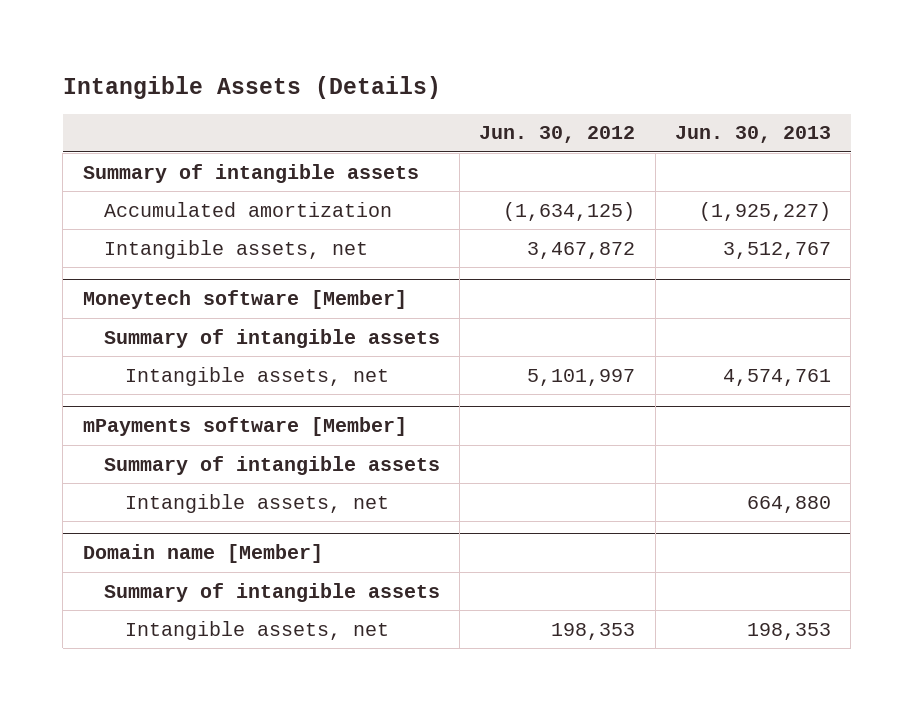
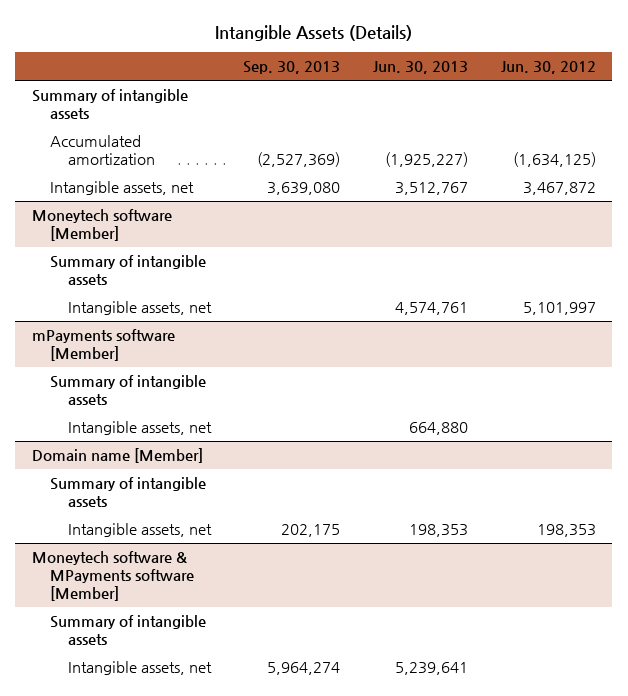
- | Jun. 30, 2012 | Jun. 30, 2013
+ | Sep. 30, 2013 | Jun. 30, 2013 | Jun. 30, 2012
+ Moneytech software & MPayments software [Member]
+ Summary of intangible assets
+ Intangible assets, net | 5,964,274 | 5,239,641 |

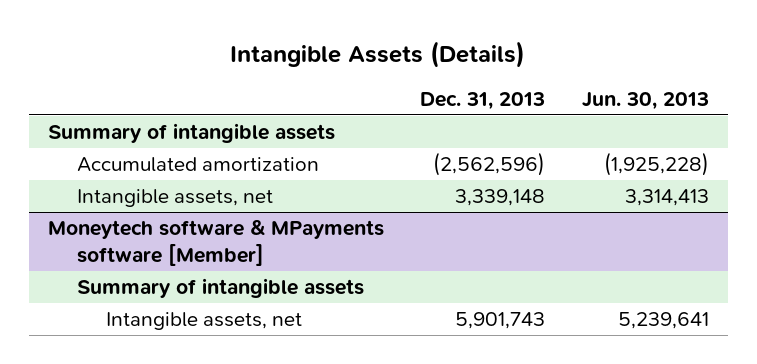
- | Sep. 30, 2013 | Jun. 30, 2013 | Jun. 30, 2012
+ | Dec. 31, 2013 | Jun. 30, 2013
- Accumulated amortization | (2,527,369) | (1,925,227) | (1,634,125)
- Intangible assets, net | 3,639,080 | 3,512,767 | 3,467,872
- Moneytech software [Member]
- Summary of intangible assets
- Intangible assets, net | | 4,574,761 | 5,101,997
- mPayments software [Member]
- Summary of intangible assets
- Intangible assets, net | | 664,880 |
- Domain name [Member]
- Summary of intangible assets
- Intangible assets, net | 202,175 | 198,353 | 198,353
+ Accumulated amortization | (2,562,596) | (1,925,228)
+ Intangible assets, net | 3,339,148 | 3,314,413

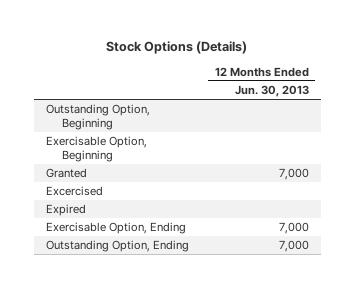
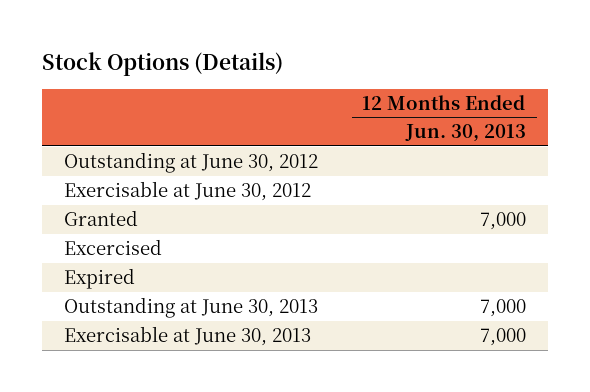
- Outstanding Option, Beginning
- Exercisable Option, Beginning
+ Outstanding at June 30, 2012
+ Exercisable at June 30, 2012
- Exercisable Option, Ending | 7,000
- Outstanding Option, Ending | 7,000
+ Outstanding at June 30, 2013 | 7,000
+ Exercisable at June 30, 2013 | 7,000

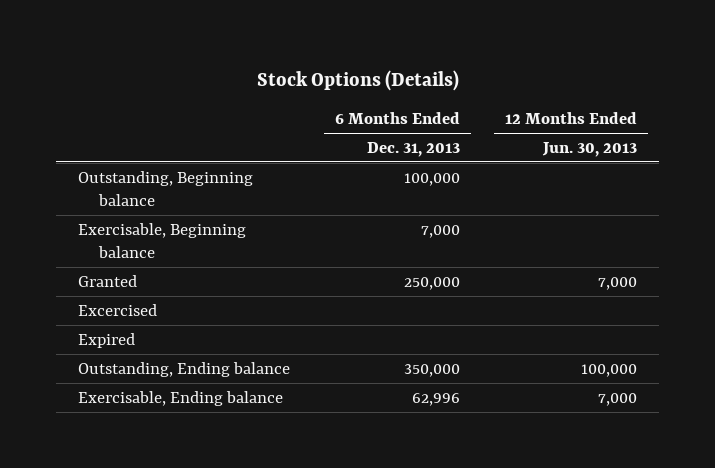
- | 12 Months Ended Jun. 30, 2013
+ | 6 Months Ended Dec. 31, 2013 | 12 Months Ended Jun. 30, 2013
- Outstanding at June 30, 2012
- Exercisable at June 30, 2012
+ Outstanding, Beginning balance | 100,000 |
+ Exercisable, Beginning balance | 7,000 |
- Outstanding at June 30, 2013 | 7,000
- Exercisable at June 30, 2013 | 7,000
+ Outstanding, Ending balance | 350,000 | 100,000
+ Exercisable, Ending balance | 62,996 | 7,000

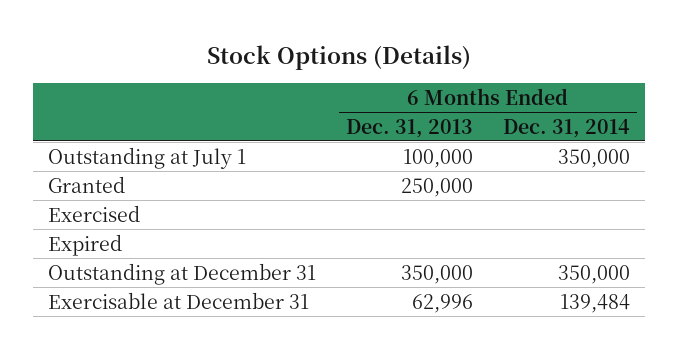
- | 6 Months Ended Dec. 31, 2013 | 12 Months Ended Jun. 30, 2013
+ | 6 Months Ended Dec. 31, 2013 | 6 Months Ended Dec. 31, 2014
- Outstanding, Beginning balance | 100,000 |
- Exercisable, Beginning balance | 7,000 |
+ Outstanding at July 1 | 100,000 | 350,000
- Excercised
+ Exercised
- Outstanding, Ending balance | 350,000 | 100,000
- Exercisable, Ending balance | 62,996 | 7,000
+ Outstanding at December 31 | 350,000 | 350,000
+ Exercisable at December 31 | 62,996 | 139,484

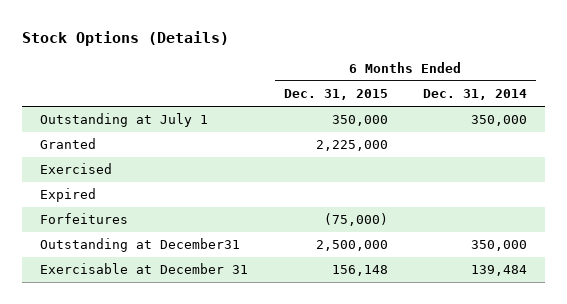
- | 6 Months Ended Dec. 31, 2013 | 6 Months Ended Dec. 31, 2014
+ | 6 Months Ended Dec. 31, 2015 | 6 Months Ended Dec. 31, 2014
- Outstanding at December 31 | 350,000 | 350,000
+ Forfeitures | (75,000) |
+ Outstanding at December31 | 2,500,000 | 350,000

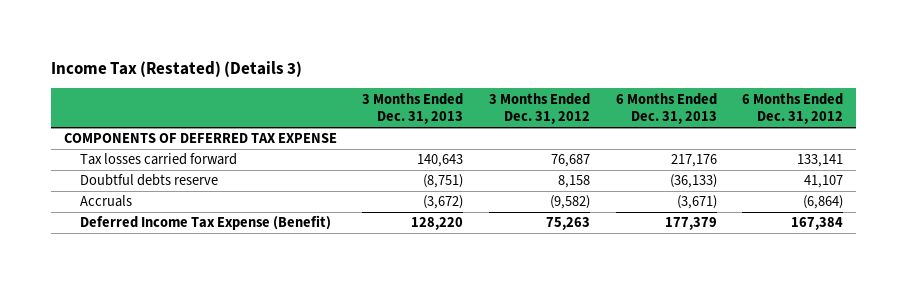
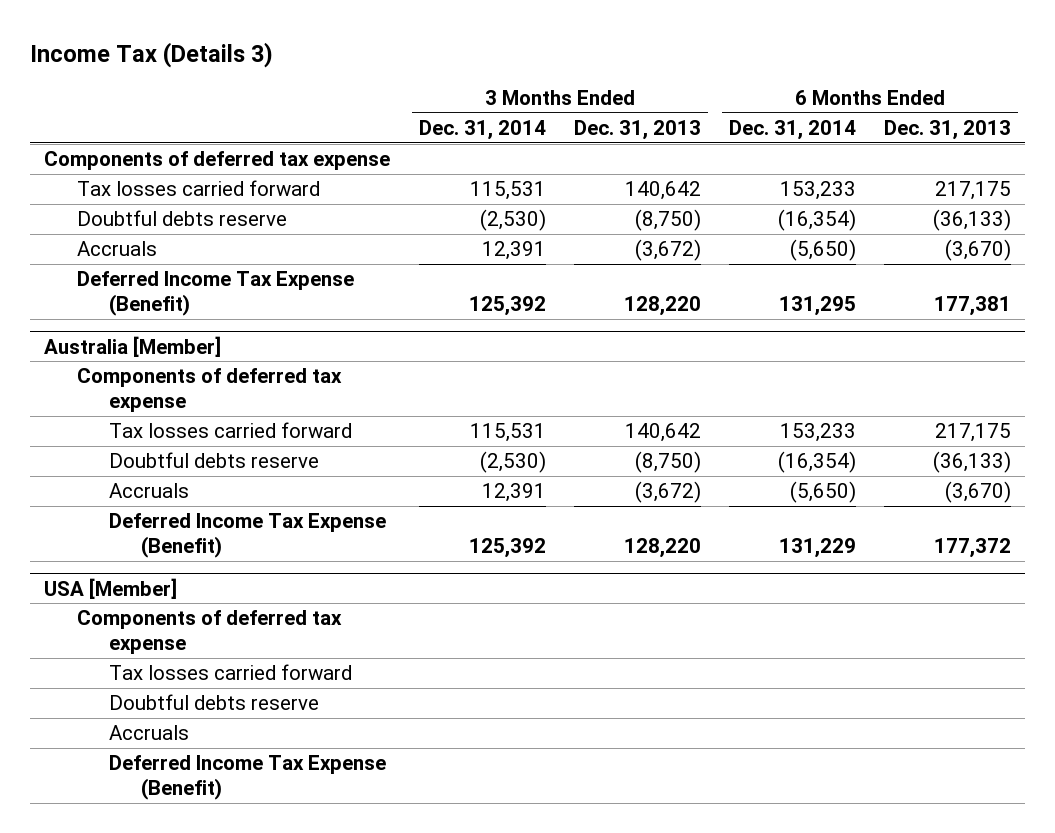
- Income Tax (Restated) (Details 3)
+ Income Tax (Details 3)
- | 3 Months Ended Dec. 31, 2013 | 3 Months Ended Dec. 31, 2012 | 6 Months Ended Dec. 31, 2013 | 6 Months Ended Dec. 31, 2012
+ | 3 Months Ended Dec. 31, 2014 | 3 Months Ended Dec. 31, 2013 | 6 Months Ended Dec. 31, 2014 | 6 Months Ended Dec. 31, 2013
- COMPONENTS OF DEFERRED TAX EXPENSE
- Tax losses carried forward | 140,643 | 76,687 | 217,176 | 133,141
- Doubtful debts reserve | (8,751) | 8,158 | (36,133) | 41,107
- Accruals | (3,672) | (9,582) | (3,671) | (6,864)
- Deferred Income Tax Expense (Benefit) | 128,220 | 75,263 | 177,379 | 167,384
+ Components of deferred tax expense
+ Tax losses carried forward | 115,531 | 140,642 | 153,233 | 217,175
+ Doubtful debts reserve | (2,530) | (8,750) | (16,354) | (36,133)
+ Accruals | 12,391 | (3,672) | (5,650) | (3,670)
+ Deferred Income Tax Expense (Benefit) | 125,392 | 128,220 | 131,295 | 177,381
+ Australia [Member]
+ Components of deferred tax expense
+ Tax losses carried forward | 115,531 | 140,642 | 153,233 | 217,175
+ Doubtful debts reserve | (2,530) | (8,750) | (16,354) | (36,133)
+ Accruals | 12,391 | (3,672) | (5,650) | (3,670)
+ Deferred Income Tax Expense (Benefit) | 125,392 | 128,220 | 131,229 | 177,372
+ USA [Member]
+ Components of deferred tax expense
+ Tax losses carried forward
+ Doubtful debts reserve
+ Accruals
+ Deferred Income Tax Expense (Benefit)

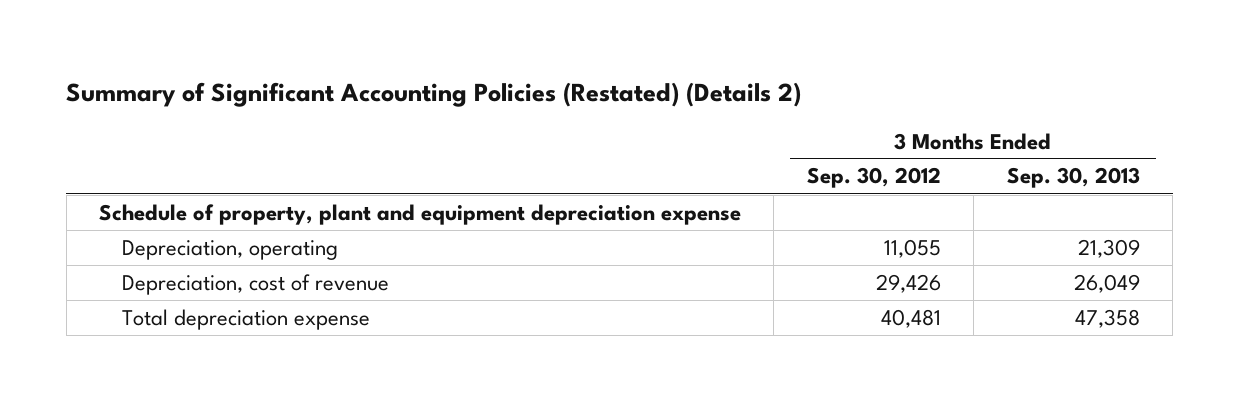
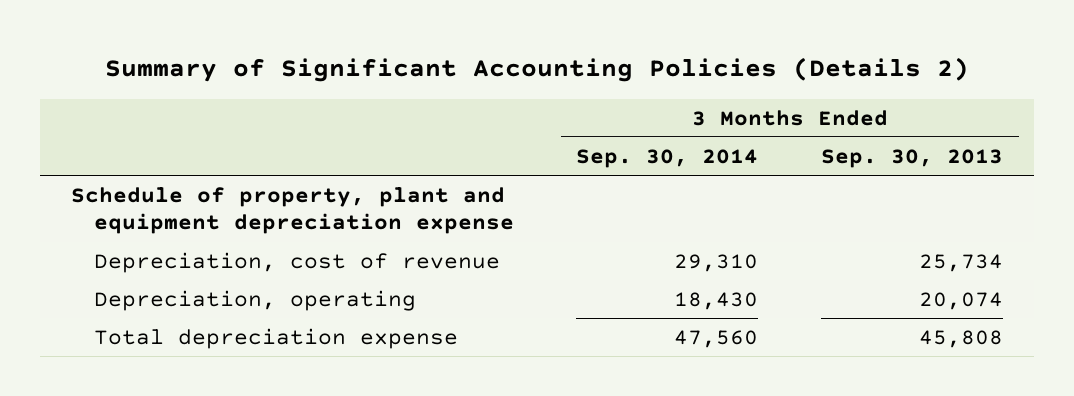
- Summary of Significant Accounting Policies (Restated) (Details 2)
+ Summary of Significant Accounting Policies (Details 2)
- | 3 Months Ended Sep. 30, 2012 | 3 Months Ended Sep. 30, 2013
+ | 3 Months Ended Sep. 30, 2014 | 3 Months Ended Sep. 30, 2013
- Depreciation, operating | 11,055 | 21,309
- Depreciation, cost of revenue | 29,426 | 26,049
- Total depreciation expense | 40,481 | 47,358
+ Depreciation, cost of revenue | 29,310 | 25,734
+ Depreciation, operating | 18,430 | 20,074
+ Total depreciation expense | 47,560 | 45,808

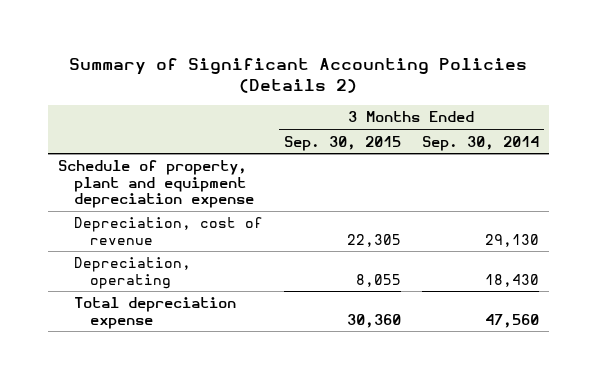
- | 3 Months Ended Sep. 30, 2014 | 3 Months Ended Sep. 30, 2013
+ | 3 Months Ended Sep. 30, 2015 | 3 Months Ended Sep. 30, 2014
- Depreciation, cost of revenue | 29,310 | 25,734
+ Depreciation, cost of revenue | 22,305 | 29,130

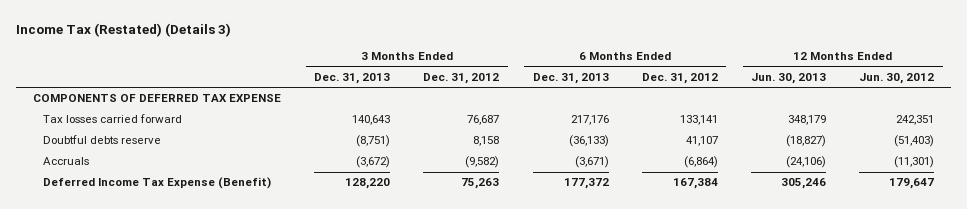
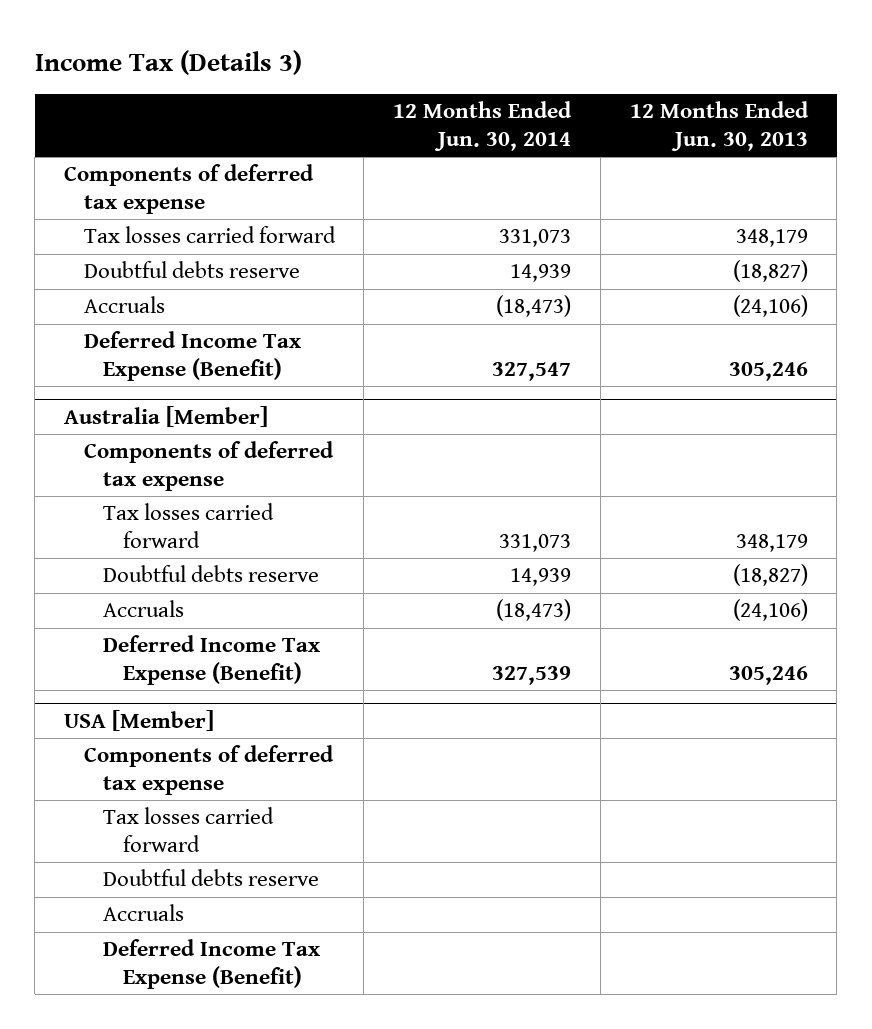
- Income Tax (Restated) (Details 3)
+ Income Tax (Details 3)
- | 3 Months Ended Dec. 31, 2013 | 3 Months Ended Dec. 31, 2012 | 6 Months Ended Dec. 31, 2013 | 6 Months Ended Dec. 31, 2012 | 12 Months Ended Jun. 30, 2013 | 12 Months Ended Jun. 30, 2012
+ | 12 Months Ended Jun. 30, 2014 | 12 Months Ended Jun. 30, 2013
- COMPONENTS OF DEFERRED TAX EXPENSE
+ Components of deferred tax expense
+ Australia [Member]
+ Components of deferred tax expense
+ Tax losses carried forward | 331,073 | 348,179
+ Doubtful debts reserve | 14,939 | (18,827)
+ Accruals | (18,473) | (24,106)
+ Deferred Income Tax Expense (Benefit) | 327,539 | 305,246
+ USA [Member]
+ Components of deferred tax expense
+ Tax losses carried forward
+ Doubtful debts reserve
+ Accruals
+ Deferred Income Tax Expense (Benefit)

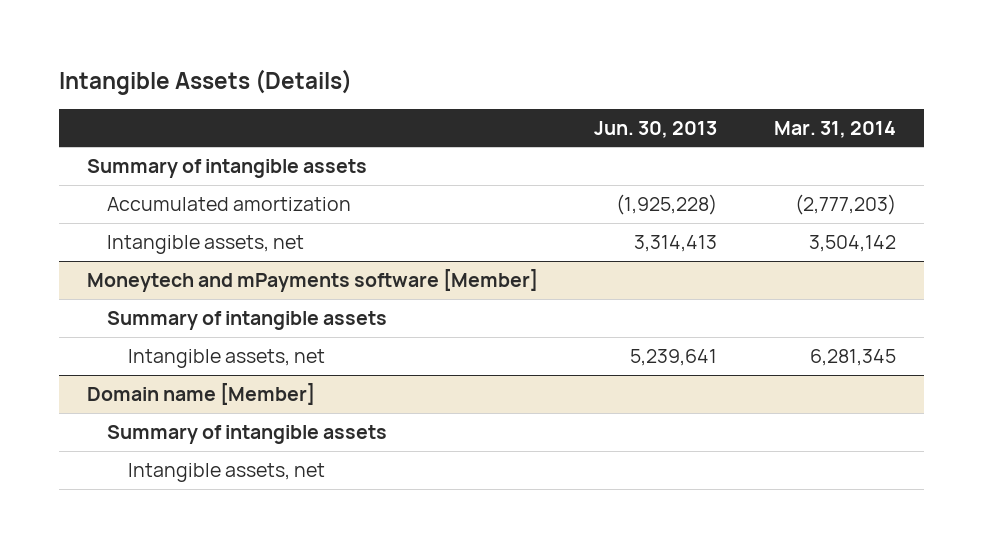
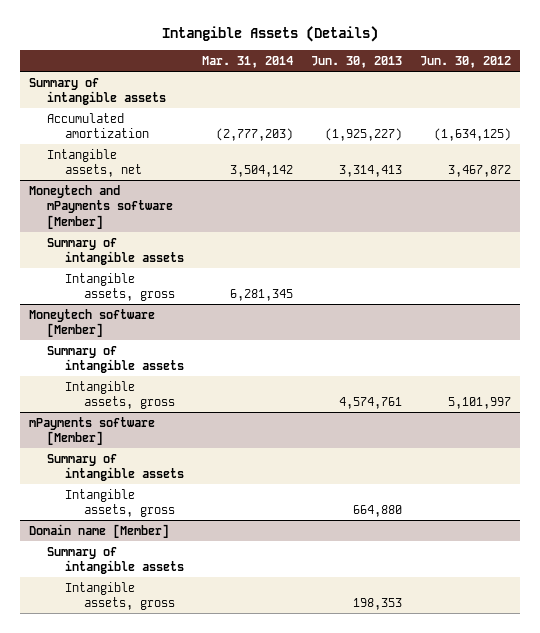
- | Jun. 30, 2013 | Mar. 31, 2014
+ | Mar. 31, 2014 | Jun. 30, 2013 | Jun. 30, 2012
- Accumulated amortization | (1,925,228) | (2,777,203)
+ Accumulated amortization | (2,777,203) | (1,925,227) | (1,634,125)
@ Moneytech and mPayments software [Member]
- Intangible assets, net | 5,239,641 | 6,281,345
+ Intangible assets, gross | 6,281,345 | |
+ Moneytech software [Member]
+ Summary of intangible assets
+ Intangible assets, gross | | 4,574,761 | 5,101,997
+ mPayments software [Member]
+ Summary of intangible assets
+ Intangible assets, gross | | 664,880 |
@ Domain name [Member]
- Intangible assets, net
+ Intangible assets, gross | | 198,353 |

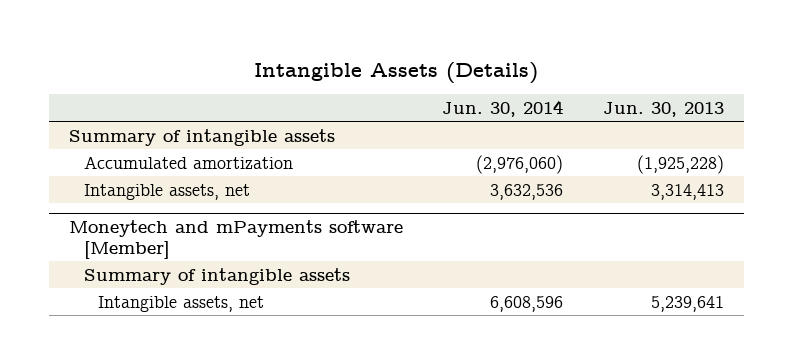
- | Mar. 31, 2014 | Jun. 30, 2013 | Jun. 30, 2012
+ | Jun. 30, 2014 | Jun. 30, 2013
- Accumulated amortization | (2,777,203) | (1,925,227) | (1,634,125)
+ Accumulated amortization | (2,976,060) | (1,925,228)
@ Moneytech and mPayments software [Member]
- Intangible assets, gross | 6,281,345 | |
- Moneytech software [Member]
- Summary of intangible assets
- Intangible assets, gross | | 4,574,761 | 5,101,997
- mPayments software [Member]
- Summary of intangible assets
- Intangible assets, gross | | 664,880 |
- Domain name [Member]
- Summary of intangible assets
- Intangible assets, gross | | 198,353 |
@ Moneytech and mPayments software [Member]
+ Intangible assets, net | 6,608,596 | 5,239,641

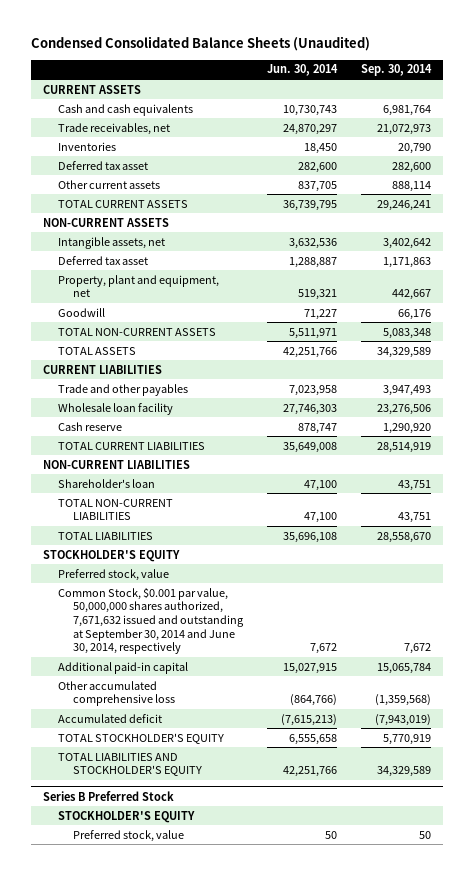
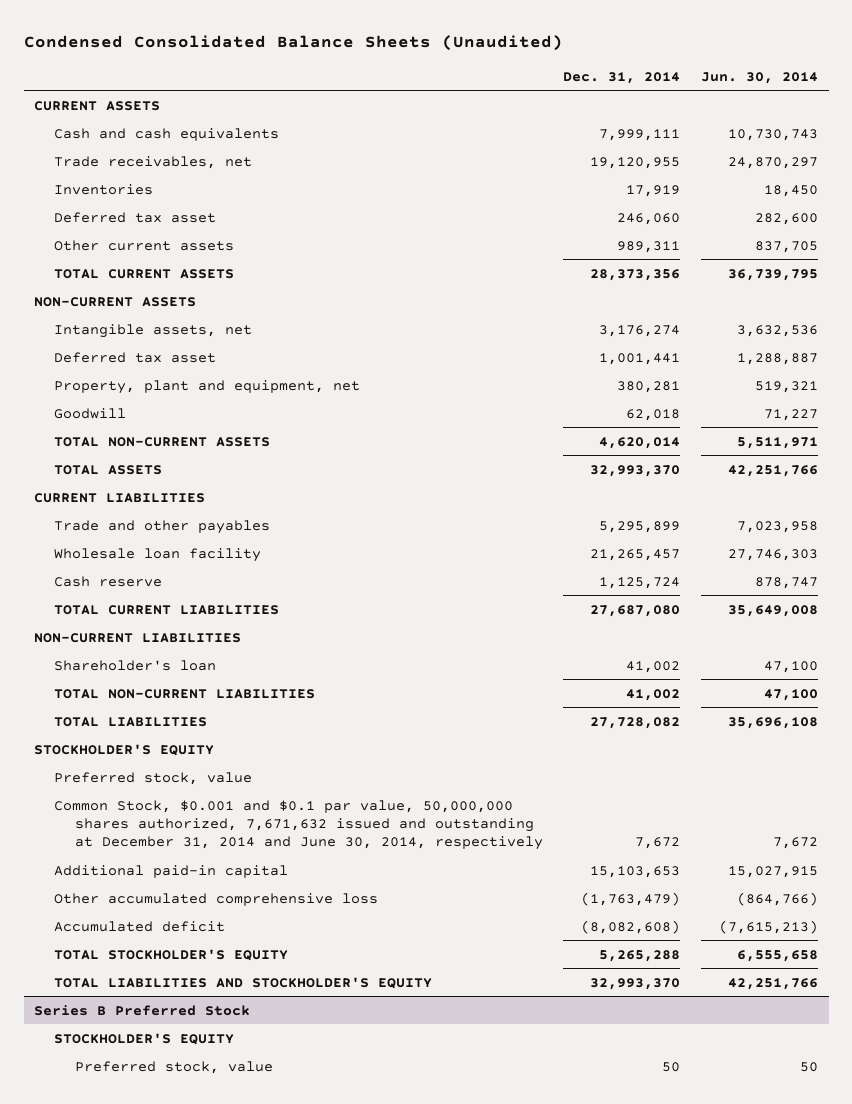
- | Jun. 30, 2014 | Sep. 30, 2014
+ | Dec. 31, 2014 | Jun. 30, 2014
- Common Stock, $0.001 par value, 50,000,000 shares authorized, 7,671,632 issued and outstanding at September 30, 2014 and June 30, 2014, respectively | 7,672 | 7,672
+ Common Stock, $0.001 and $0.1 par value, 50,000,000 shares authorized, 7,671,632 issued and outstanding at December 31, 2014 and June 30, 2014, respectively | 7,672 | 7,672

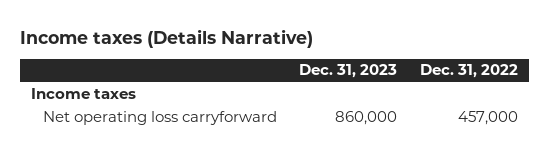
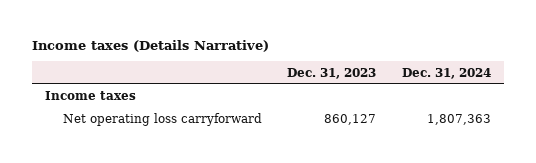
- | Dec. 31, 2023 | Dec. 31, 2022
+ | Dec. 31, 2023 | Dec. 31, 2024
- Net operating loss carryforward | 860,000 | 457,000
+ Net operating loss carryforward | 860,127 | 1,807,363

